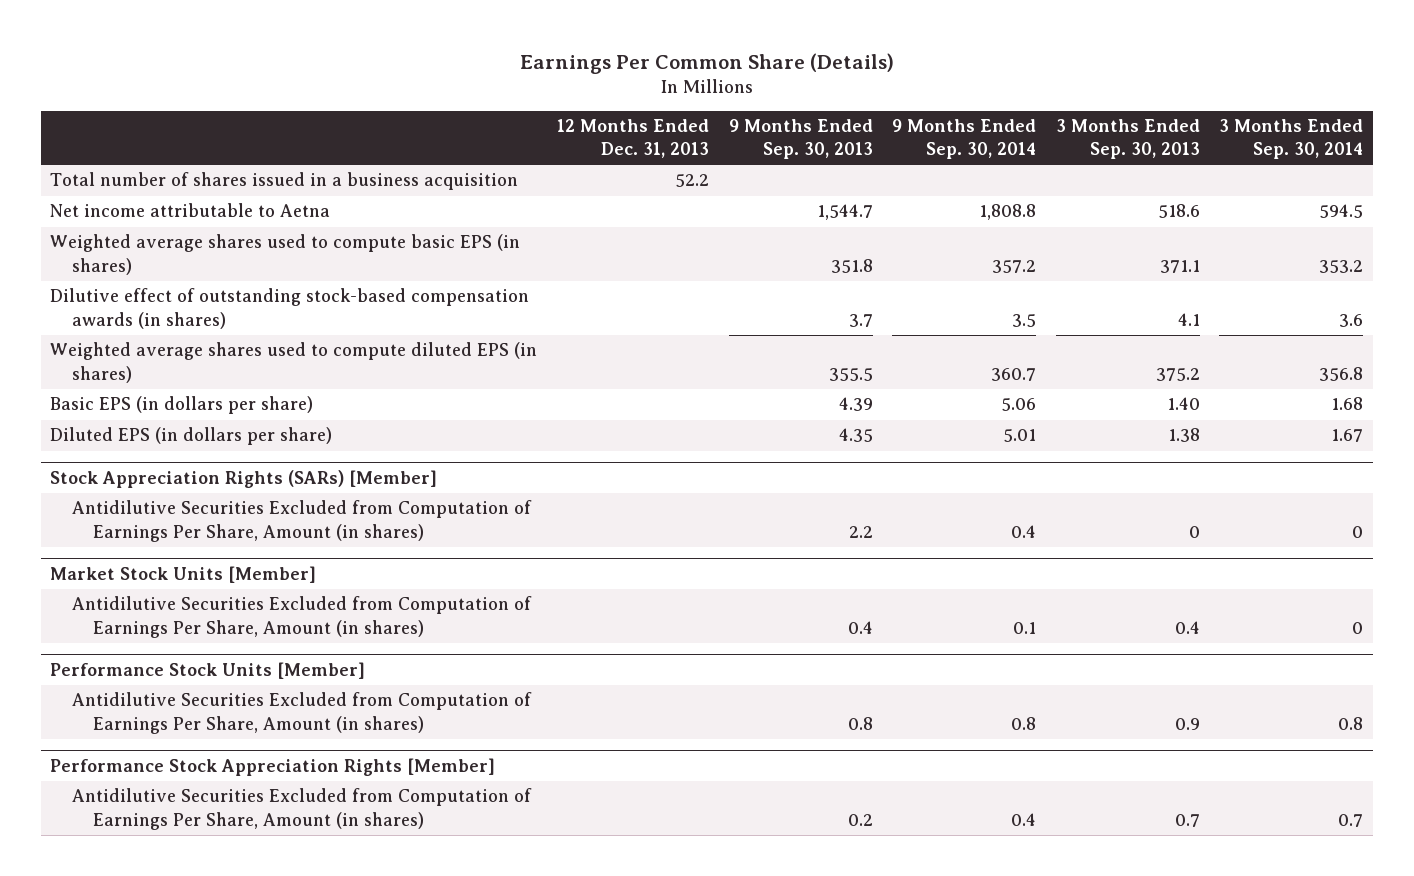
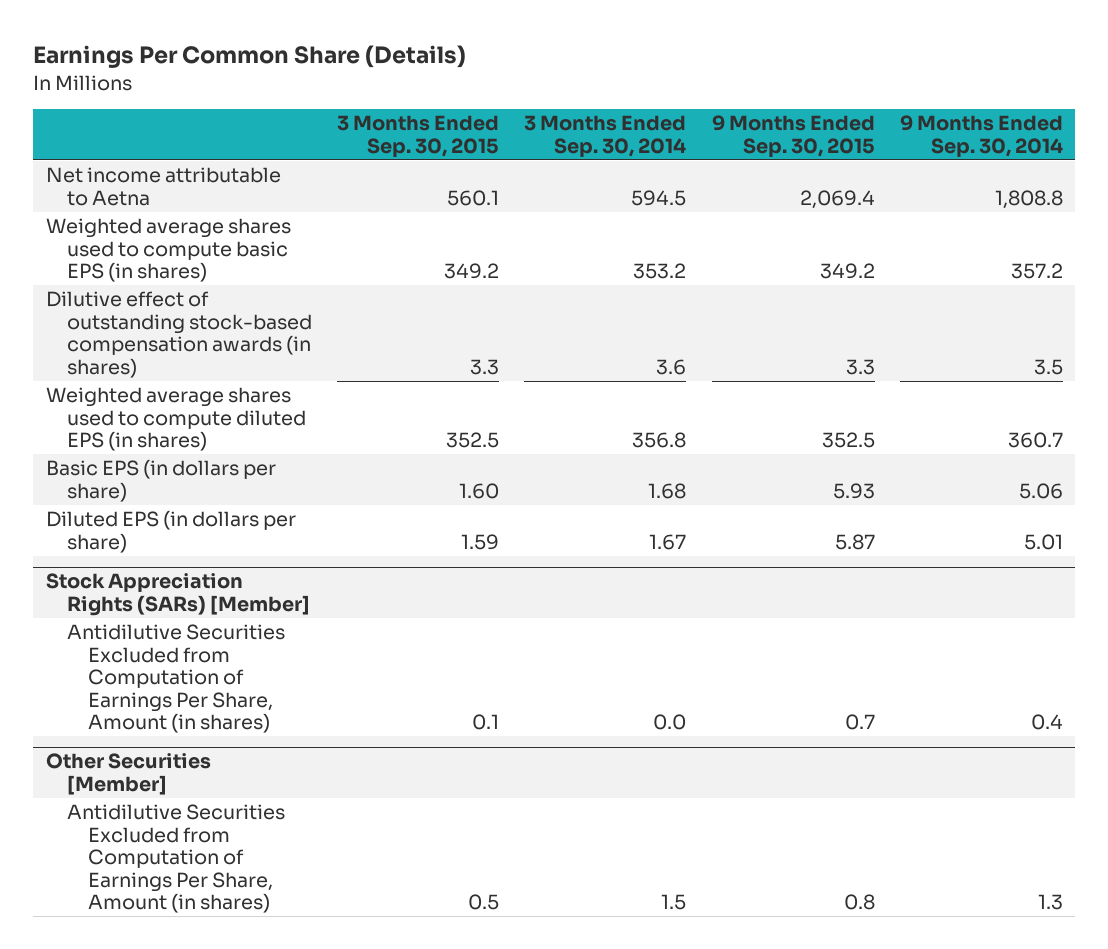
- | 12 Months Ended Dec. 31, 2013 | 9 Months Ended Sep. 30, 2013 | 9 Months Ended Sep. 30, 2014 | 3 Months Ended Sep. 30, 2013 | 3 Months Ended Sep. 30, 2014
+ | 3 Months Ended Sep. 30, 2015 | 3 Months Ended Sep. 30, 2014 | 9 Months Ended Sep. 30, 2015 | 9 Months Ended Sep. 30, 2014
- Total number of shares issued in a business acquisition | 52.2 | | | |
@ Stock Appreciation Rights (SARs) [Member]
- Antidilutive Securities Excluded from Computation of Earnings Per Share, Amount (in shares) | | 2.2 | 0.4 | 0 | 0
- Market Stock Units [Member]
- Antidilutive Securities Excluded from Computation of Earnings Per Share, Amount (in shares) | | 0.4 | 0.1 | 0.4 | 0
- Performance Stock Units [Member]
- Antidilutive Securities Excluded from Computation of Earnings Per Share, Amount (in shares) | | 0.8 | 0.8 | 0.9 | 0.8
- Performance Stock Appreciation Rights [Member]
- Antidilutive Securities Excluded from Computation of Earnings Per Share, Amount (in shares) | | 0.2 | 0.4 | 0.7 | 0.7
@ Stock Appreciation Rights (SARs) [Member]
+ Antidilutive Securities Excluded from Computation of Earnings Per Share, Amount (in shares) | 0.1 | 0.0 | 0.7 | 0.4
+ Other Securities [Member]
+ Antidilutive Securities Excluded from Computation of Earnings Per Share, Amount (in shares) | 0.5 | 1.5 | 0.8 | 1.3

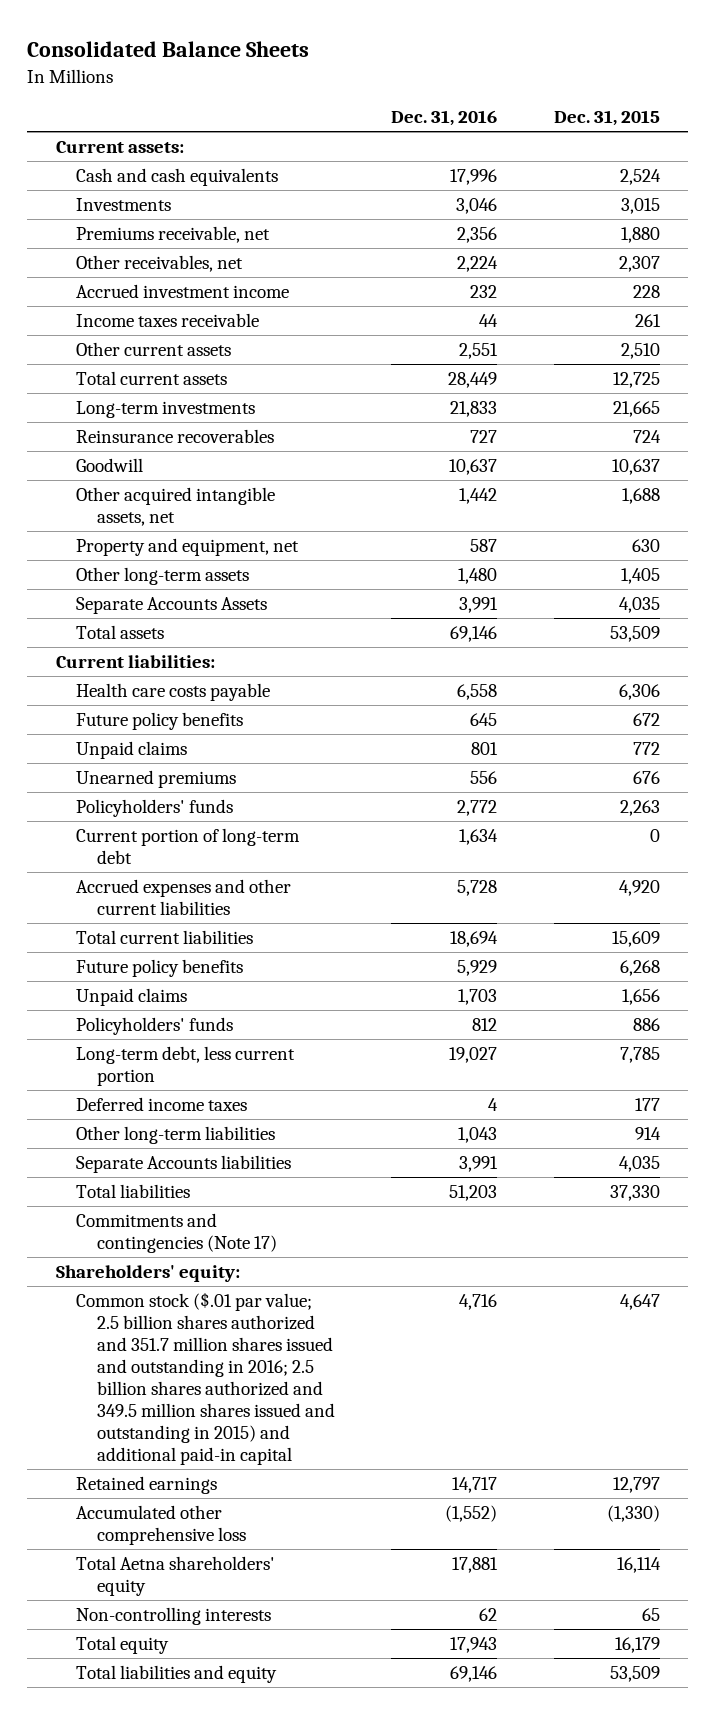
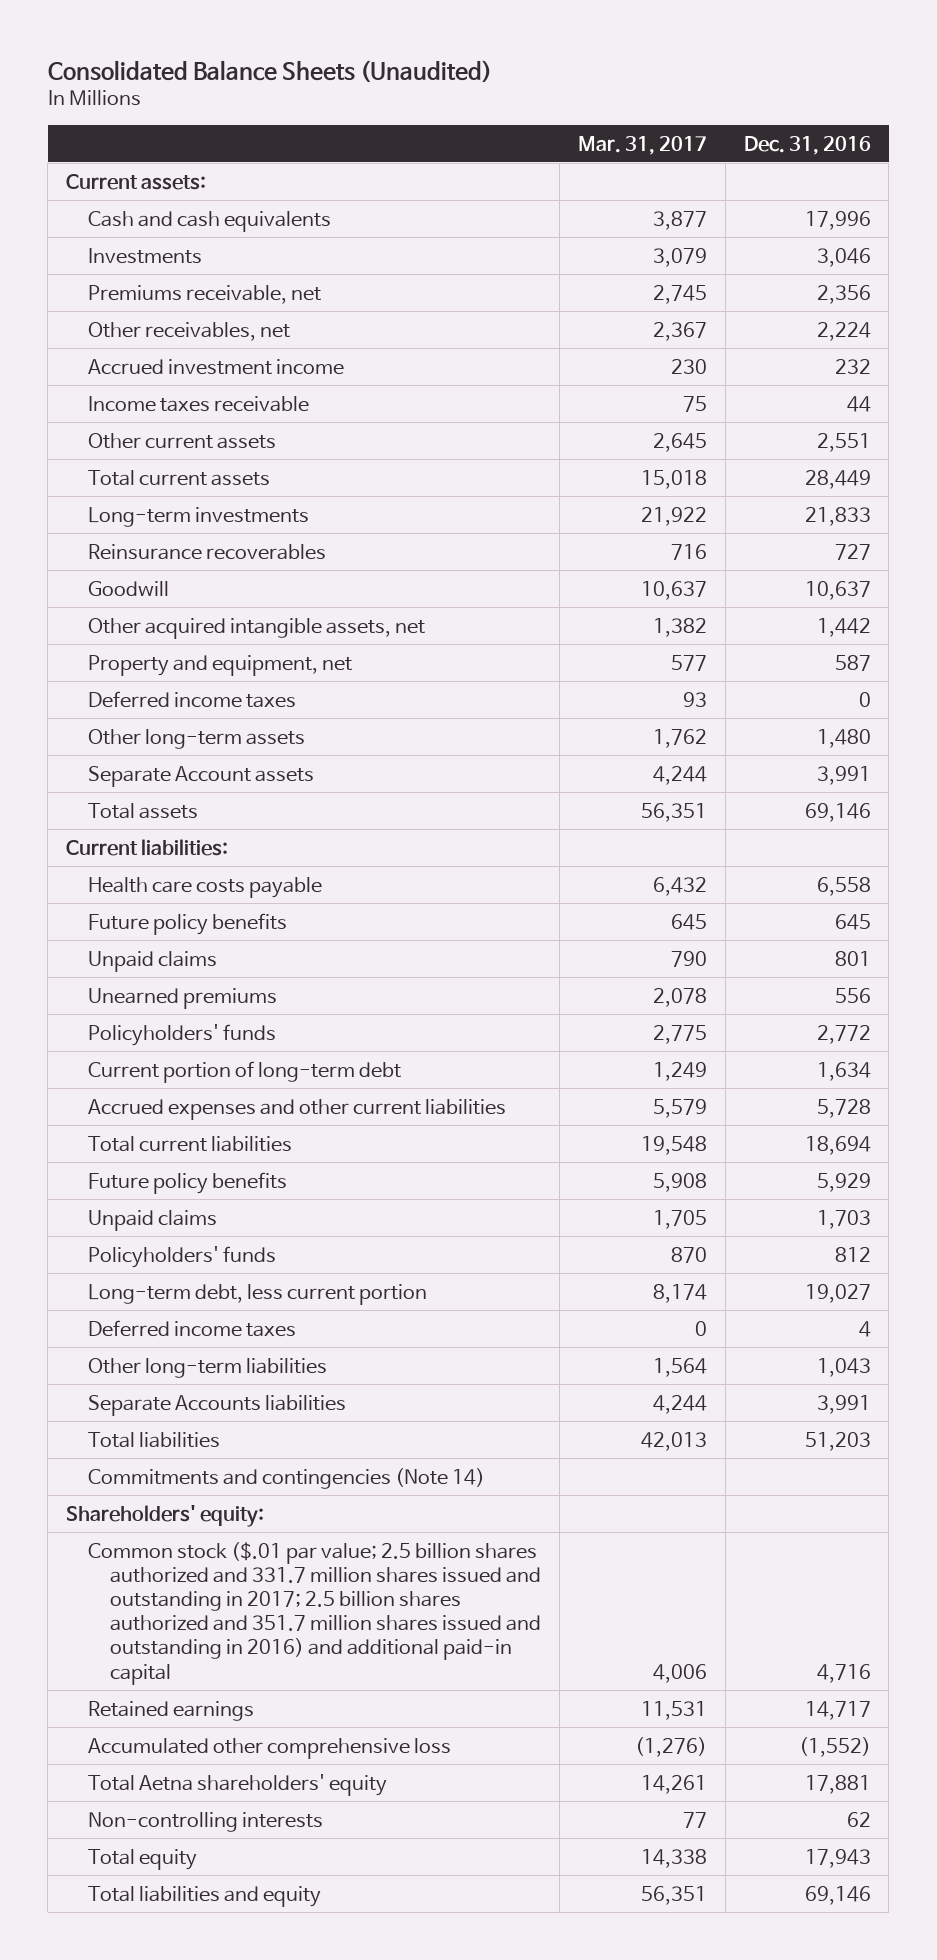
- Consolidated Balance Sheets
+ Consolidated Balance Sheets (Unaudited)
- | Dec. 31, 2016 | Dec. 31, 2015
+ | Mar. 31, 2017 | Dec. 31, 2016
+ Deferred income taxes | 93 | 0
- Separate Accounts Assets | 3,991 | 4,035
+ Separate Account assets | 4,244 | 3,991
- Commitments and contingencies (Note 17)
+ Commitments and contingencies (Note 14)
- Common stock ($.01 par value; 2.5 billion shares authorized and 351.7 million shares issued and outstanding in 2016; 2.5 billion shares authorized and 349.5 million shares issued and outstanding in 2015) and additional paid-in capital | 4,716 | 4,647
+ Common stock ($.01 par value; 2.5 billion shares authorized and 331.7 million shares issued and outstanding in 2017; 2.5 billion shares authorized and 351.7 million shares issued and outstanding in 2016) and additional paid-in capital | 4,006 | 4,716

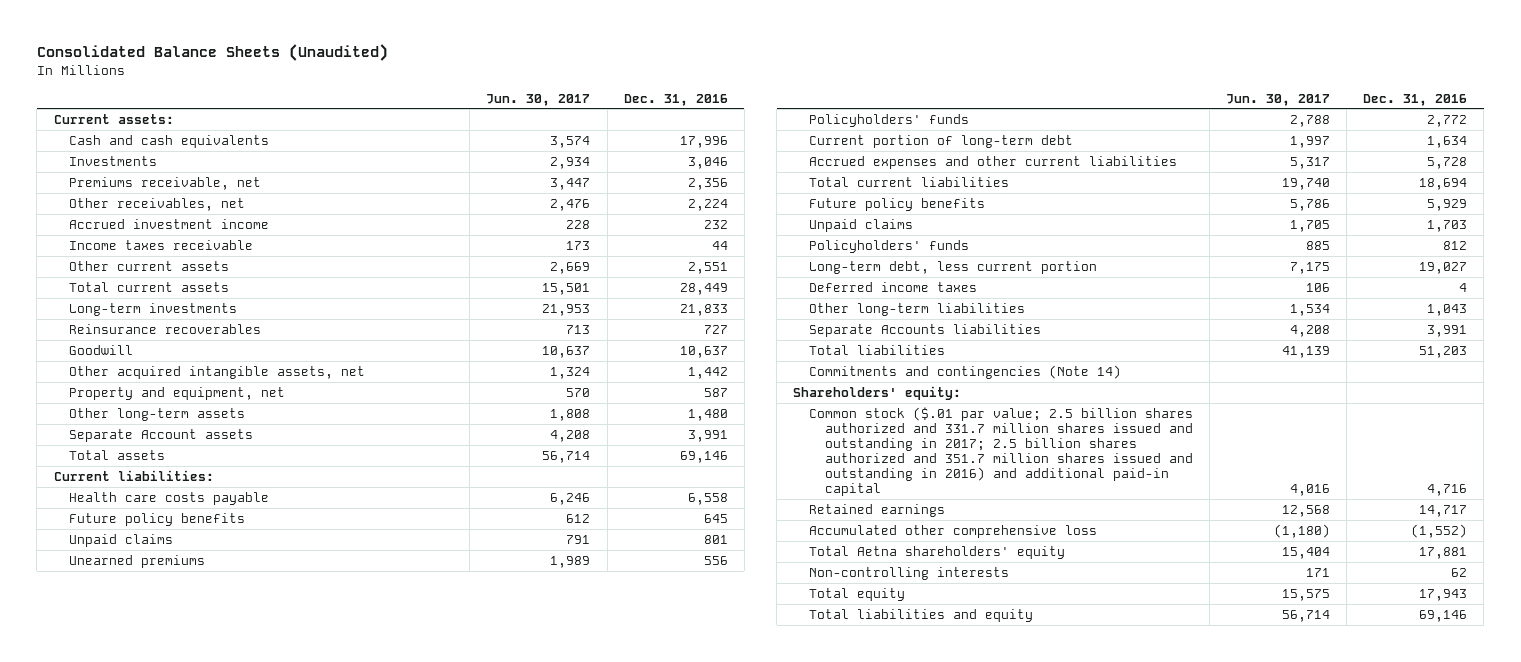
- | Mar. 31, 2017 | Dec. 31, 2016
+ | Jun. 30, 2017 | Dec. 31, 2016
- Deferred income taxes | 93 | 0

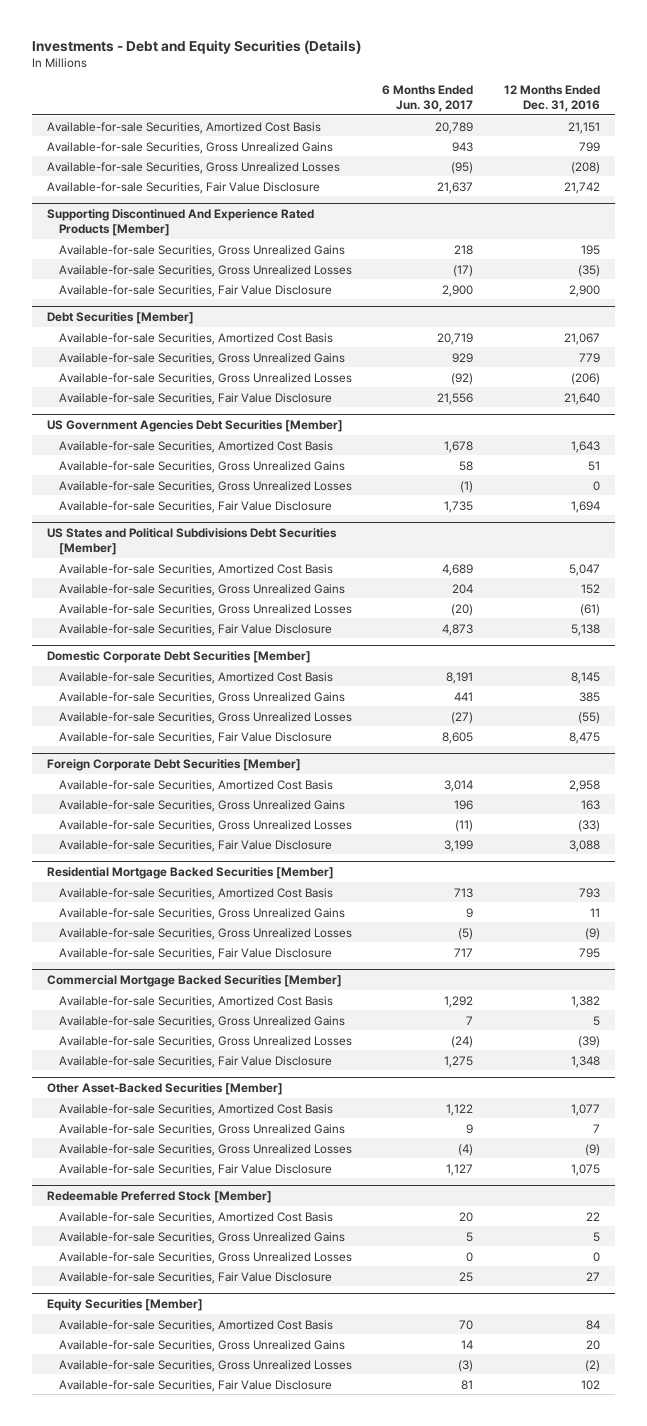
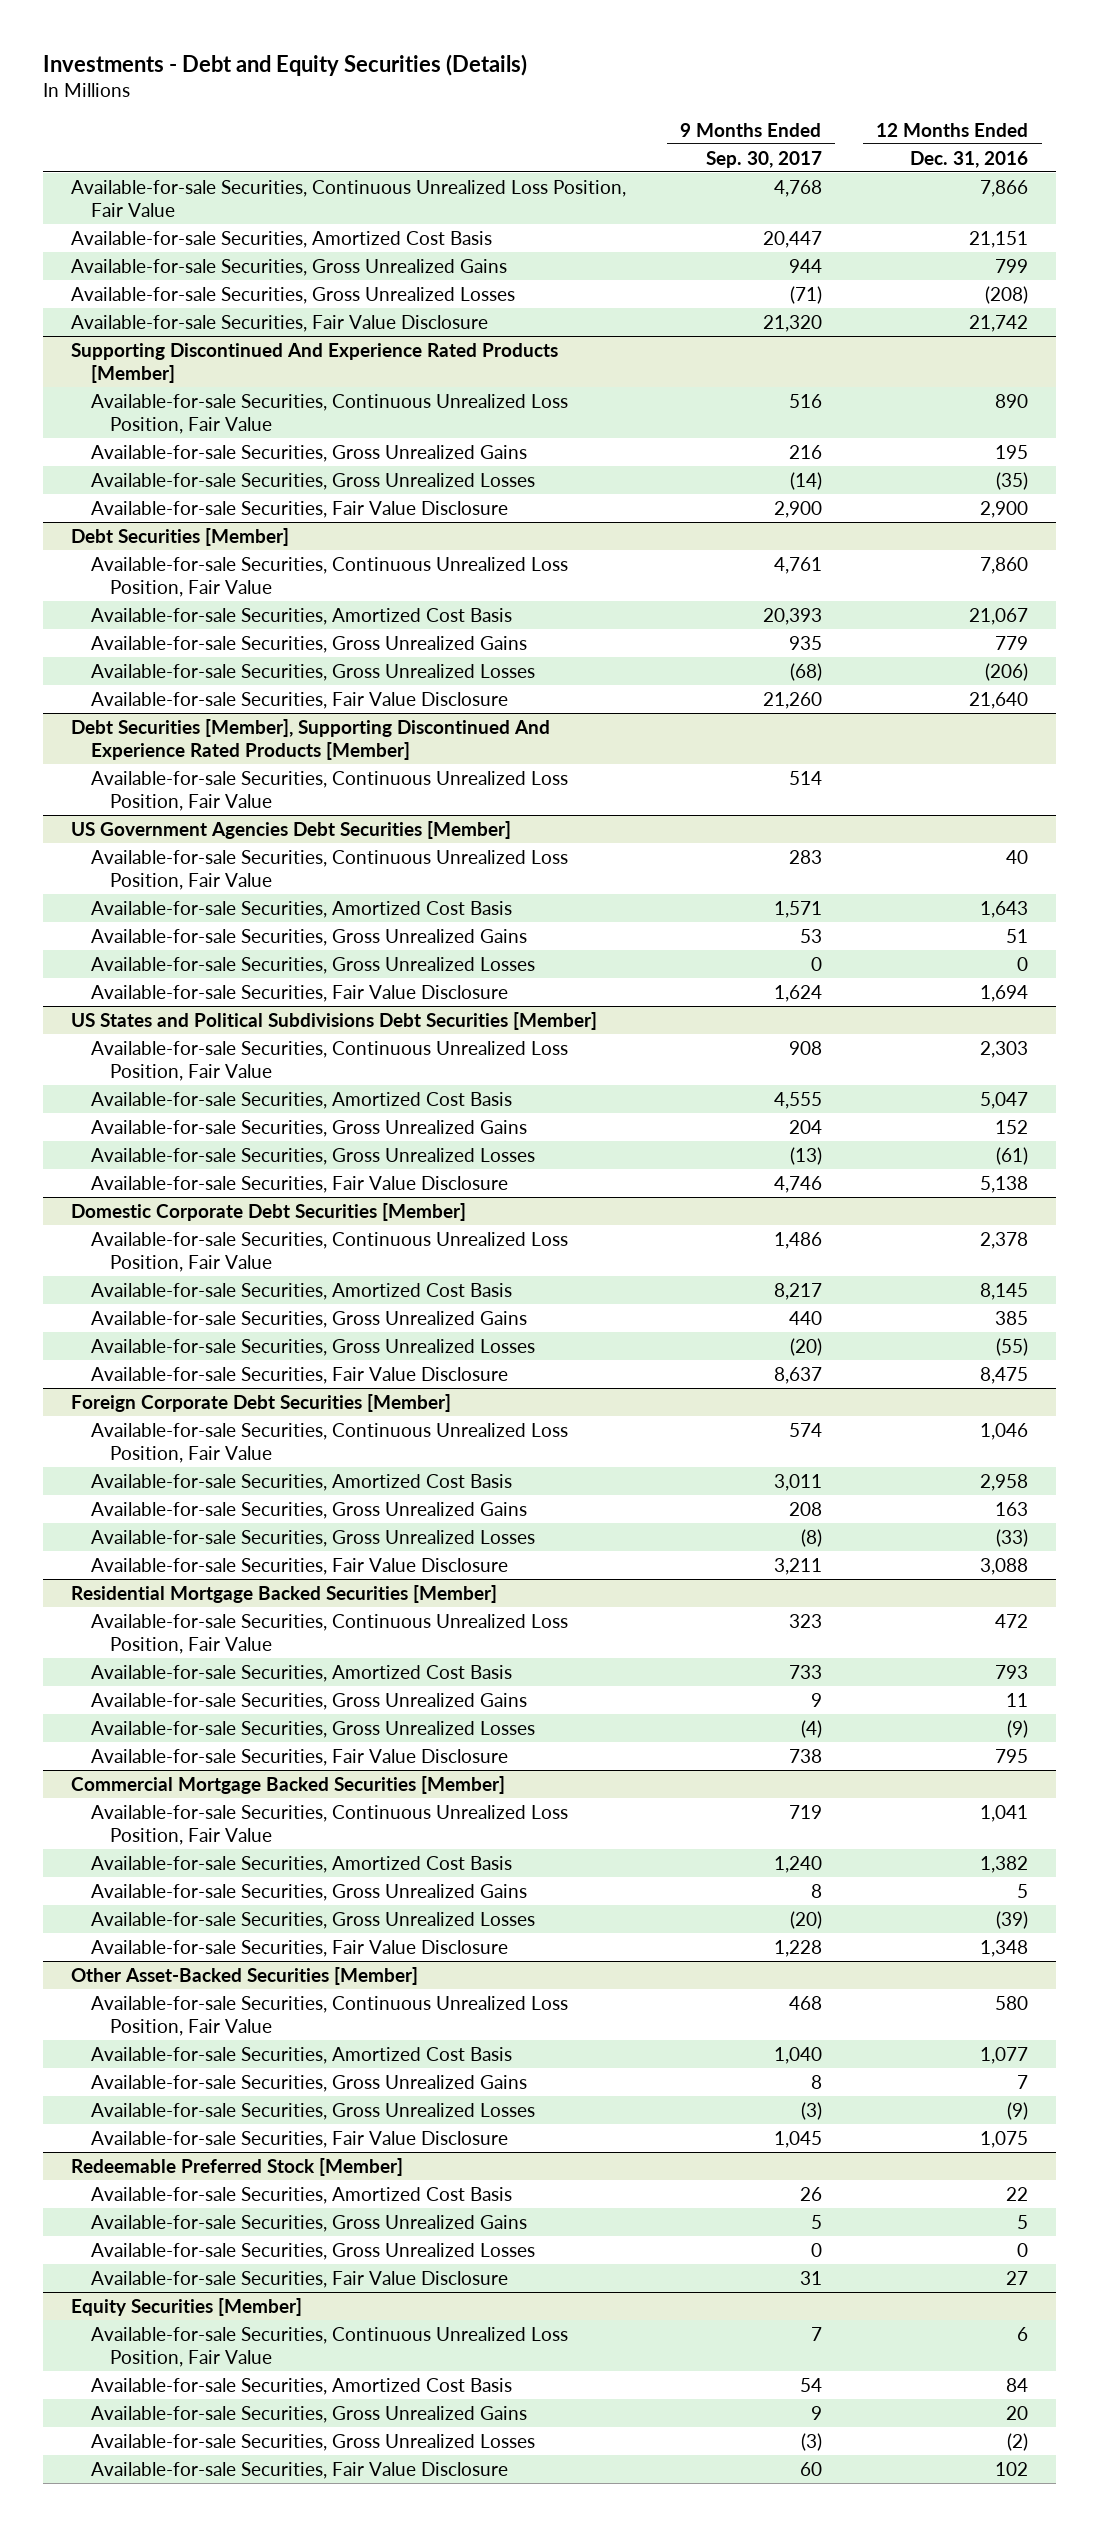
- | 6 Months Ended Jun. 30, 2017 | 12 Months Ended Dec. 31, 2016
+ | 9 Months Ended Sep. 30, 2017 | 12 Months Ended Dec. 31, 2016
+ Available-for-sale Securities, Continuous Unrealized Loss Position, Fair Value | 4,768 | 7,866
@ Supporting Discontinued And Experience Rated Products [Member]
+ Available-for-sale Securities, Continuous Unrealized Loss Position, Fair Value | 516 | 890
@ Debt Securities [Member]
+ Available-for-sale Securities, Continuous Unrealized Loss Position, Fair Value | 4,761 | 7,860
+ Debt Securities [Member], Supporting Discontinued And Experience Rated Products [Member]
+ Available-for-sale Securities, Continuous Unrealized Loss Position, Fair Value | 514 |
@ US Government Agencies Debt Securities [Member]
+ Available-for-sale Securities, Continuous Unrealized Loss Position, Fair Value | 283 | 40
@ US States and Political Subdivisions Debt Securities [Member]
+ Available-for-sale Securities, Continuous Unrealized Loss Position, Fair Value | 908 | 2,303
@ Domestic Corporate Debt Securities [Member]
+ Available-for-sale Securities, Continuous Unrealized Loss Position, Fair Value | 1,486 | 2,378
@ Foreign Corporate Debt Securities [Member]
+ Available-for-sale Securities, Continuous Unrealized Loss Position, Fair Value | 574 | 1,046
@ Residential Mortgage Backed Securities [Member]
+ Available-for-sale Securities, Continuous Unrealized Loss Position, Fair Value | 323 | 472
@ Commercial Mortgage Backed Securities [Member]
+ Available-for-sale Securities, Continuous Unrealized Loss Position, Fair Value | 719 | 1,041
@ Other Asset-Backed Securities [Member]
+ Available-for-sale Securities, Continuous Unrealized Loss Position, Fair Value | 468 | 580
@ Equity Securities [Member]
+ Available-for-sale Securities, Continuous Unrealized Loss Position, Fair Value | 7 | 6

